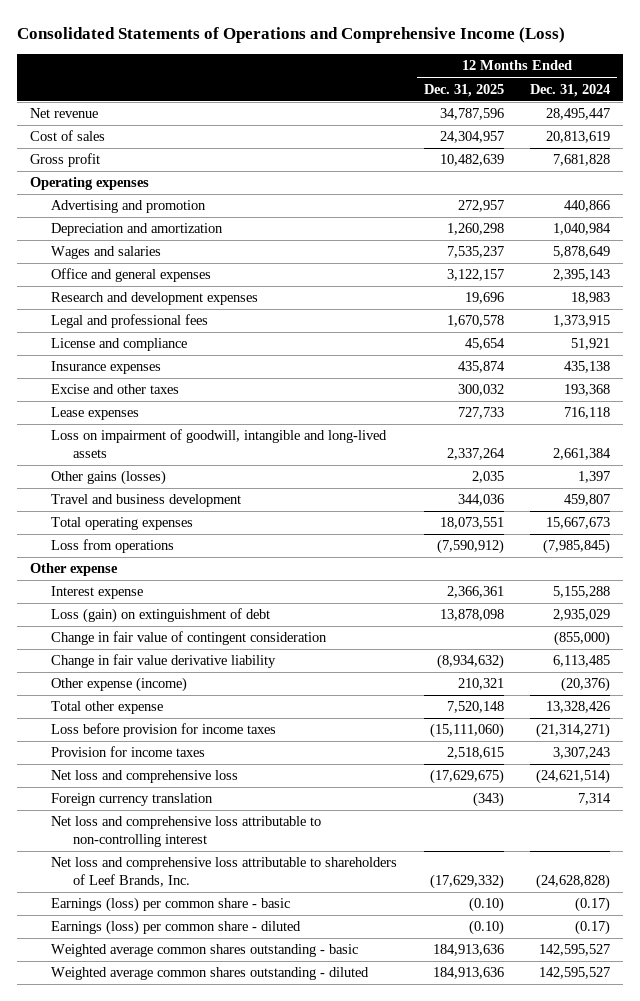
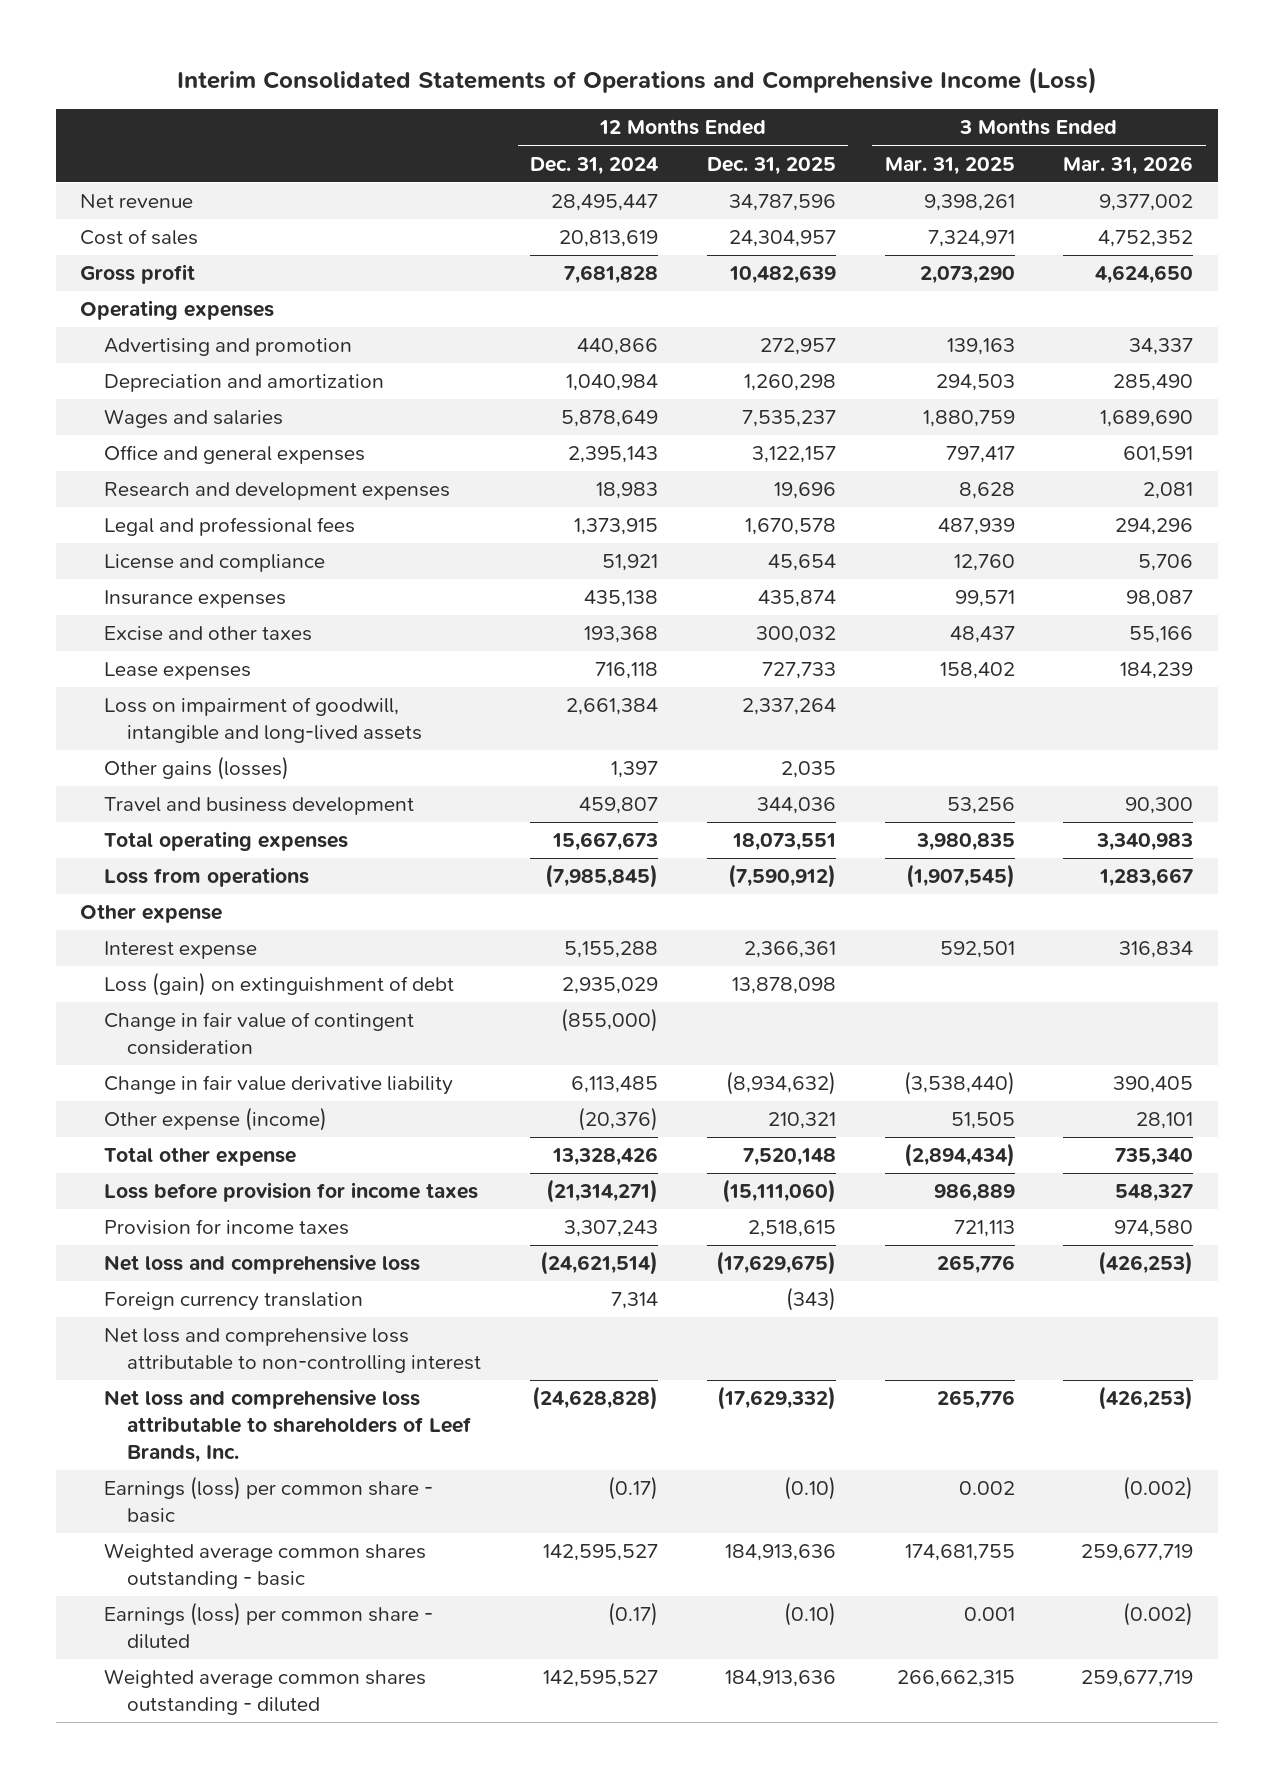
- Consolidated Statements of Operations and Comprehensive Income (Loss)
+ Interim Consolidated Statements of Operations and Comprehensive Income (Loss)
- | 12 Months Ended Dec. 31, 2025 | 12 Months Ended Dec. 31, 2024
+ | 12 Months Ended Dec. 31, 2024 | 12 Months Ended Dec. 31, 2025 | 3 Months Ended Mar. 31, 2025 | 3 Months Ended Mar. 31, 2026
moved down: Earnings (loss) per common share - diluted | (0.17) | (0.10) | 0.001 | (0.002)

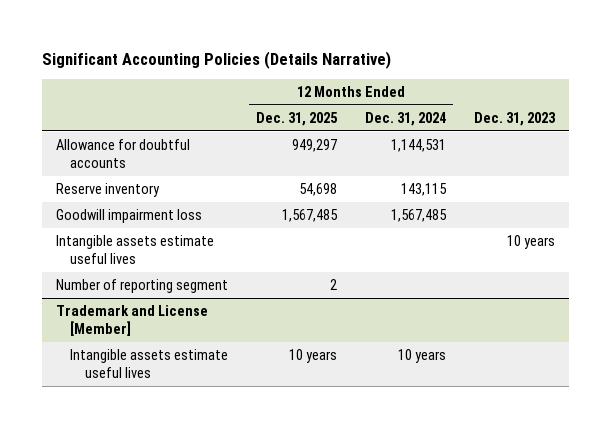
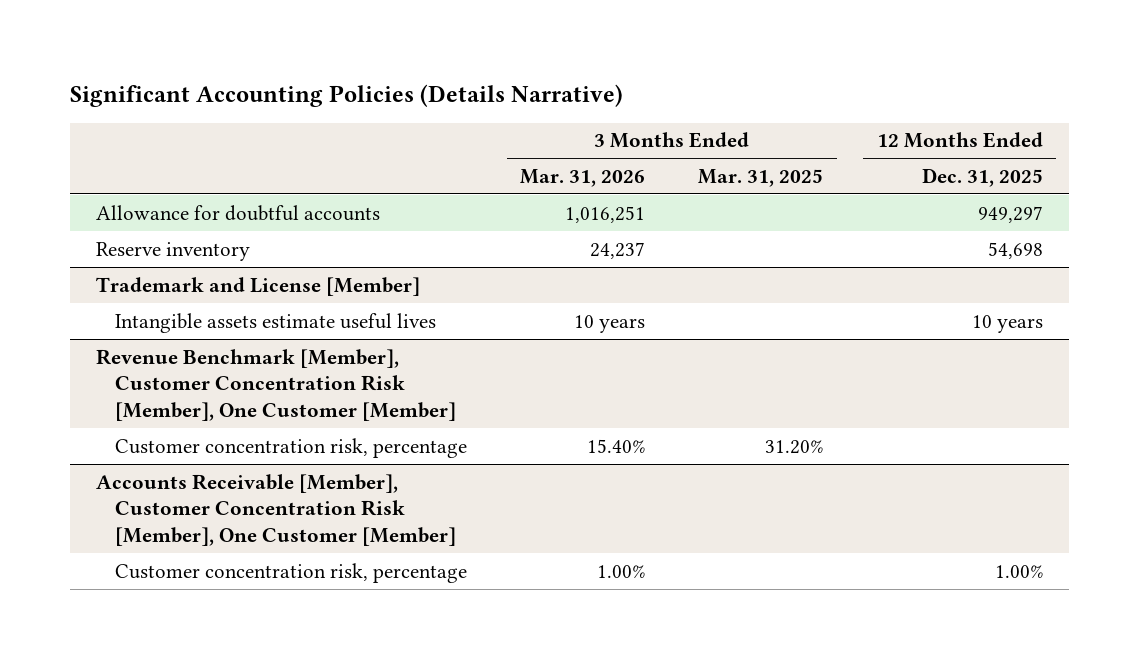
- | 12 Months Ended Dec. 31, 2025 | 12 Months Ended Dec. 31, 2024 | Dec. 31, 2023
+ | 3 Months Ended Mar. 31, 2026 | 3 Months Ended Mar. 31, 2025 | 12 Months Ended Dec. 31, 2025
- Goodwill impairment loss | 1,567,485 | 1,567,485 |
- Intangible assets estimate useful lives | | | 10 years
- Number of reporting segment | 2 | |
+ Revenue Benchmark [Member], Customer Concentration Risk [Member], One Customer [Member]
+ Customer concentration risk, percentage | 15.40% | 31.20% |
+ Accounts Receivable [Member], Customer Concentration Risk [Member], One Customer [Member]
+ Customer concentration risk, percentage | 1.00% | | 1.00%

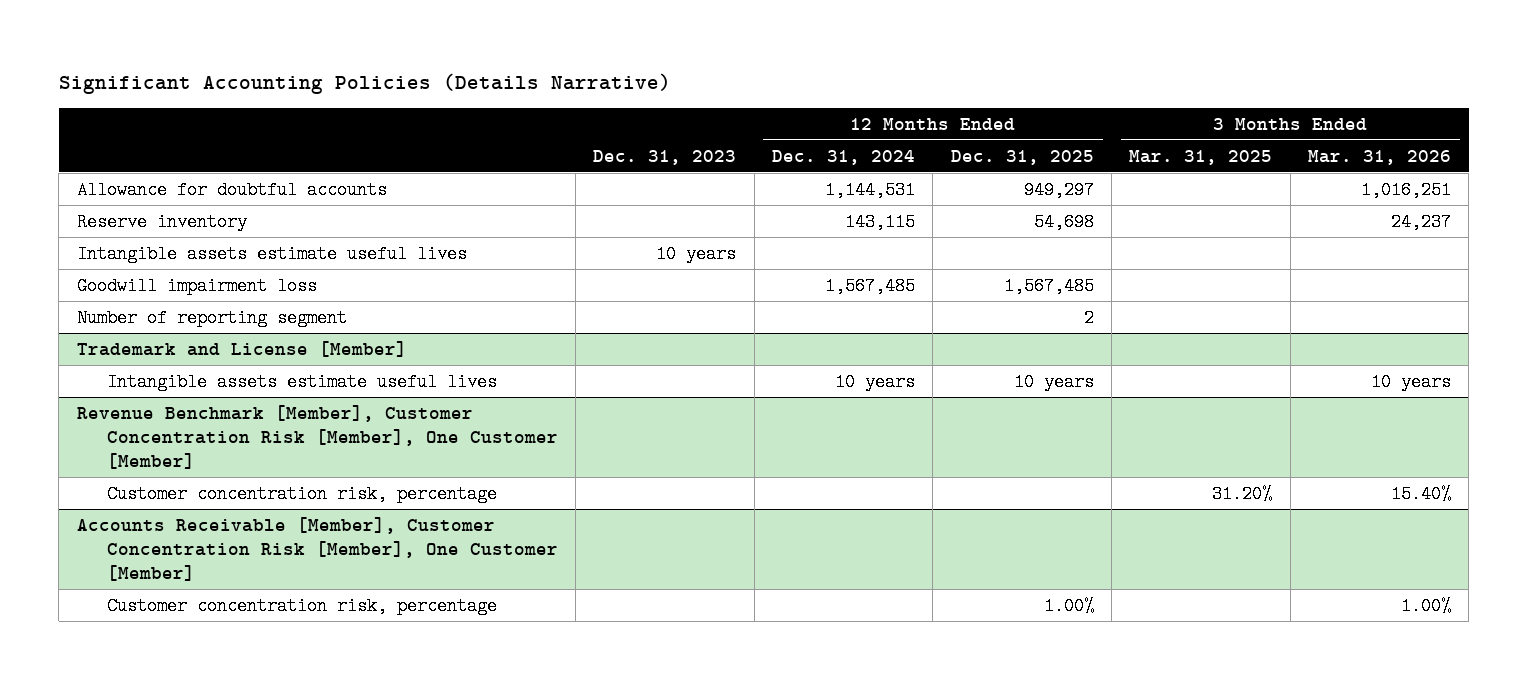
- | 3 Months Ended Mar. 31, 2026 | 3 Months Ended Mar. 31, 2025 | 12 Months Ended Dec. 31, 2025
+ | Dec. 31, 2023 | 12 Months Ended Dec. 31, 2024 | 12 Months Ended Dec. 31, 2025 | 3 Months Ended Mar. 31, 2025 | 3 Months Ended Mar. 31, 2026
+ Intangible assets estimate useful lives | 10 years | | | |
+ Goodwill impairment loss | | 1,567,485 | 1,567,485 | |
+ Number of reporting segment | | | 2 | |

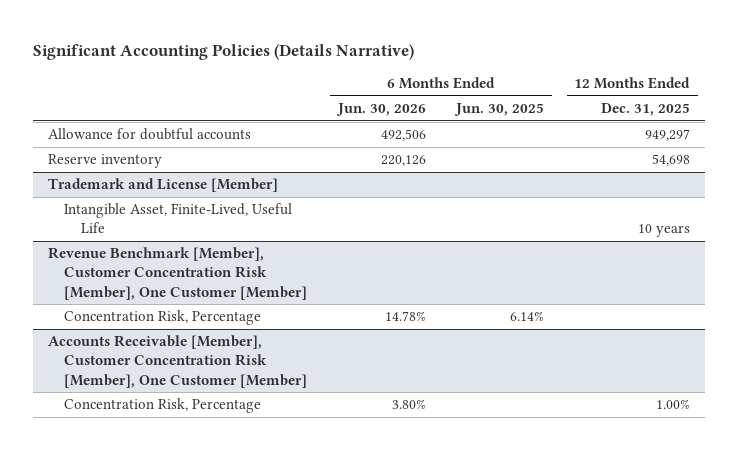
- | Dec. 31, 2023 | 12 Months Ended Dec. 31, 2024 | 12 Months Ended Dec. 31, 2025 | 3 Months Ended Mar. 31, 2025 | 3 Months Ended Mar. 31, 2026
+ | 6 Months Ended Jun. 30, 2026 | 6 Months Ended Jun. 30, 2025 | 12 Months Ended Dec. 31, 2025
- Intangible assets estimate useful lives | 10 years | | | |
- Goodwill impairment loss | | 1,567,485 | 1,567,485 | |
- Number of reporting segment | | | 2 | |
@ Trademark and License [Member]
- Intangible assets estimate useful lives | | 10 years | 10 years | | 10 years
+ Intangible Asset, Finite-Lived, Useful Life | | | 10 years
@ Revenue Benchmark [Member], Customer Concentration Risk [Member], One Customer [Member]
- Customer concentration risk, percentage | | | | 31.20% | 15.40%
+ Concentration Risk, Percentage | 14.78% | 6.14% |
@ Accounts Receivable [Member], Customer Concentration Risk [Member], One Customer [Member]
- Customer concentration risk, percentage | | | 1.00% | | 1.00%
+ Concentration Risk, Percentage | 3.80% | | 1.00%

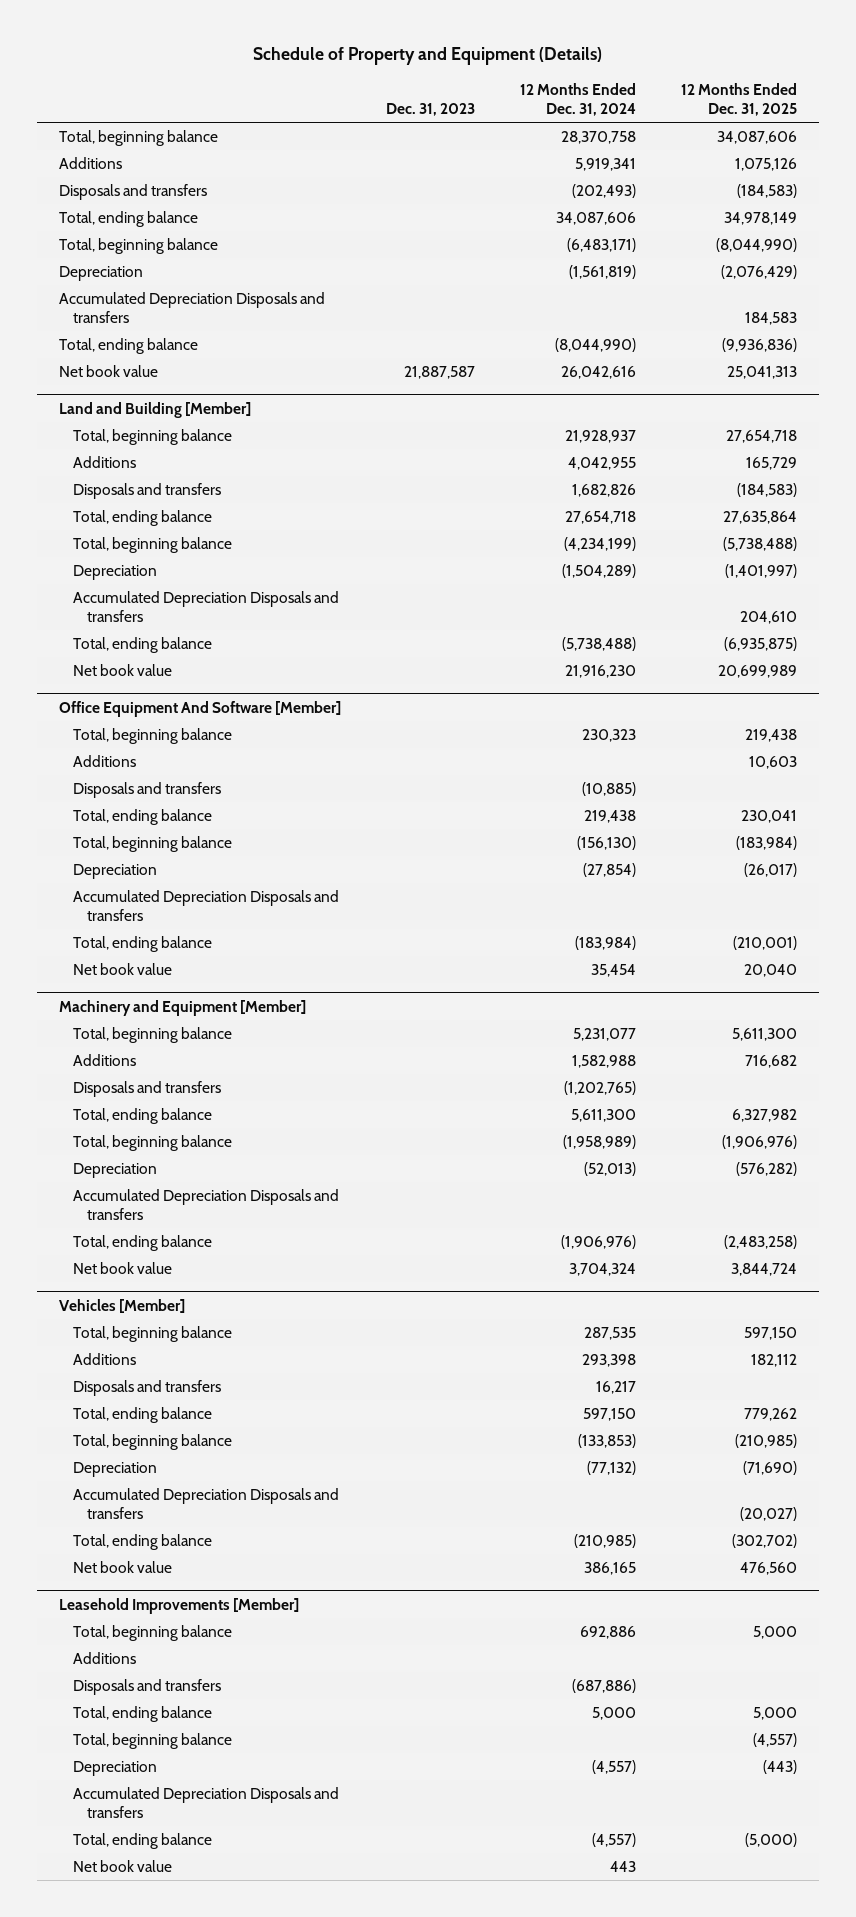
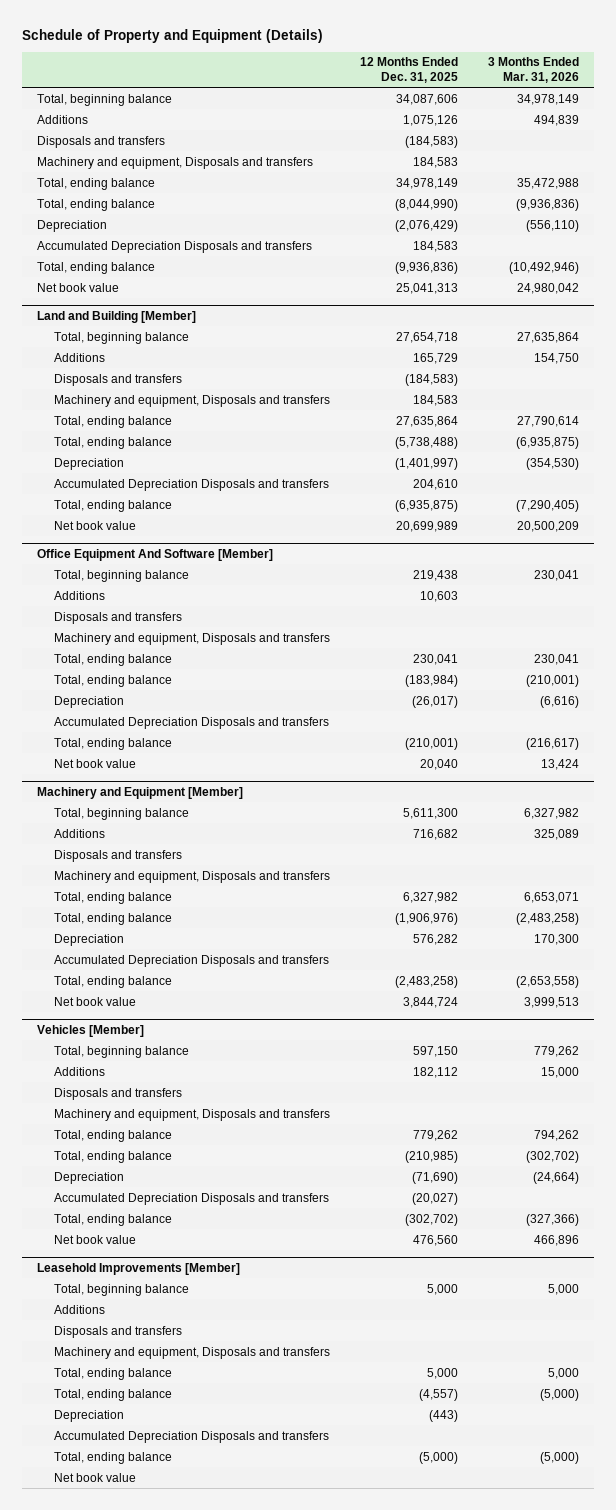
- | Dec. 31, 2023 | 12 Months Ended Dec. 31, 2024 | 12 Months Ended Dec. 31, 2025
+ | 12 Months Ended Dec. 31, 2025 | 3 Months Ended Mar. 31, 2026
+ Machinery and equipment, Disposals and transfers | 184,583 |
- Total, beginning balance | | (6,483,171) | (8,044,990)
+ Total, ending balance | (8,044,990) | (9,936,836)
@ Land and Building [Member]
+ Machinery and equipment, Disposals and transfers | 184,583 |
- Total, beginning balance | | (4,234,199) | (5,738,488)
+ Total, ending balance | (5,738,488) | (6,935,875)
@ Office Equipment And Software [Member]
+ Machinery and equipment, Disposals and transfers
- Total, beginning balance | | (156,130) | (183,984)
+ Total, ending balance | (183,984) | (210,001)
@ Machinery and Equipment [Member]
+ Machinery and equipment, Disposals and transfers
- Total, beginning balance | | (1,958,989) | (1,906,976)
- Depreciation | | (52,013) | (576,282)
+ Total, ending balance | (1,906,976) | (2,483,258)
+ Depreciation | 576,282 | 170,300
@ Vehicles [Member]
+ Machinery and equipment, Disposals and transfers
- Total, beginning balance | | (133,853) | (210,985)
+ Total, ending balance | (210,985) | (302,702)
@ Leasehold Improvements [Member]
+ Machinery and equipment, Disposals and transfers
- Total, beginning balance | | | (4,557)
+ Total, ending balance | (4,557) | (5,000)

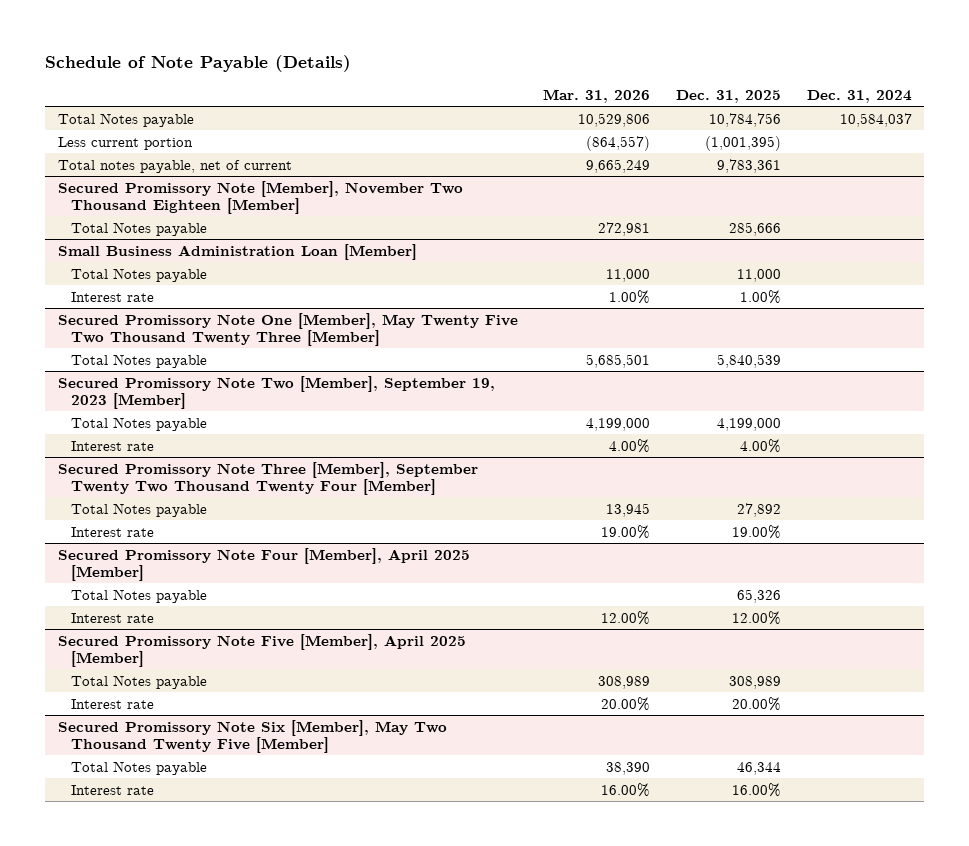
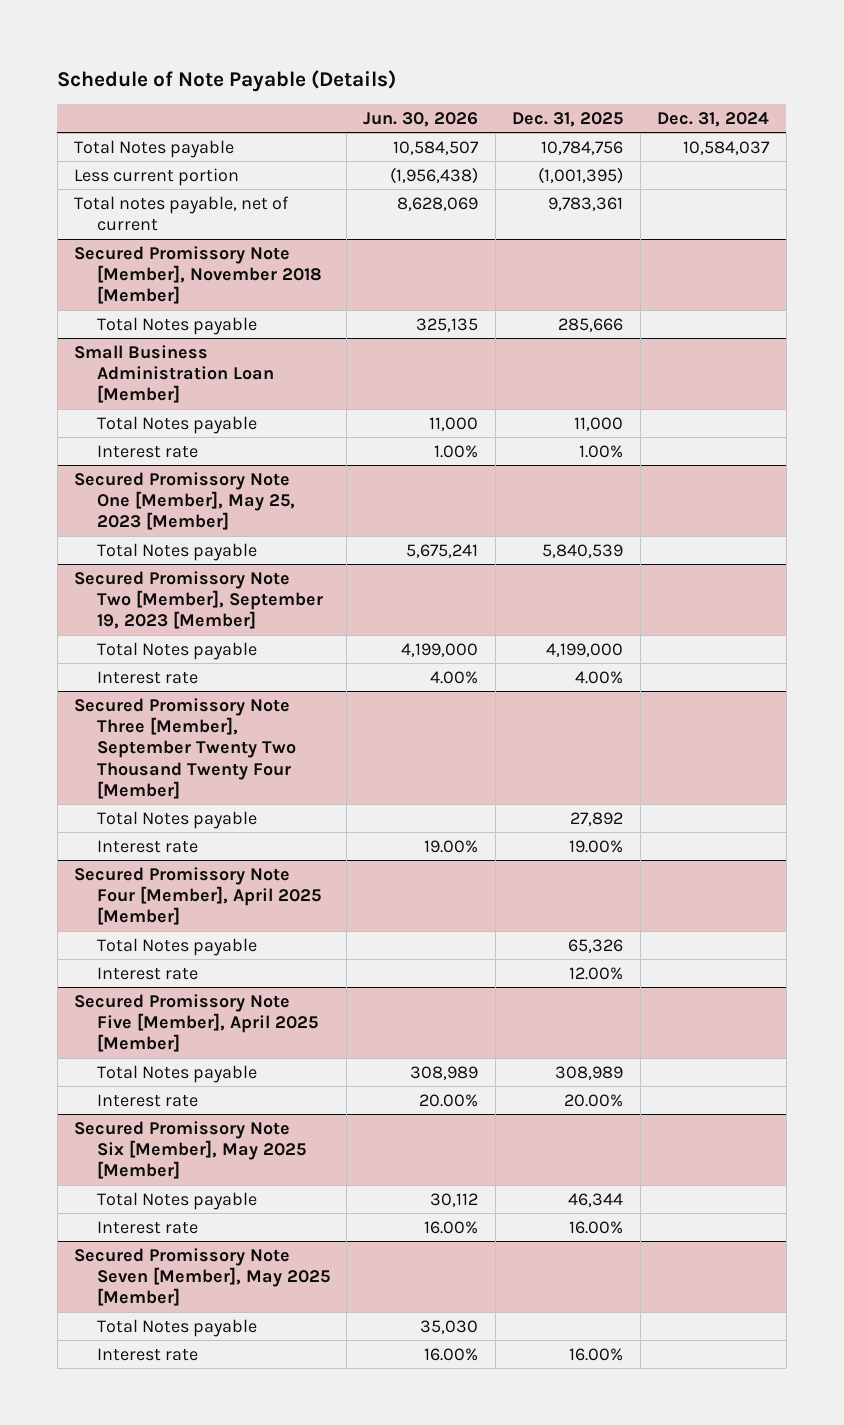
- | Mar. 31, 2026 | Dec. 31, 2025 | Dec. 31, 2024
+ | Jun. 30, 2026 | Dec. 31, 2025 | Dec. 31, 2024
- Secured Promissory Note [Member], November Two Thousand Eighteen [Member]
+ Secured Promissory Note [Member], November 2018 [Member]
- Secured Promissory Note One [Member], May Twenty Five Two Thousand Twenty Three [Member]
+ Secured Promissory Note One [Member], May 25, 2023 [Member]
- Secured Promissory Note Six [Member], May Two Thousand Twenty Five [Member]
+ Secured Promissory Note Six [Member], May 2025 [Member]
+ Secured Promissory Note Seven [Member], May 2025 [Member]
+ Total Notes payable | 35,030 | |
+ Interest rate | 16.00% | 16.00% |

